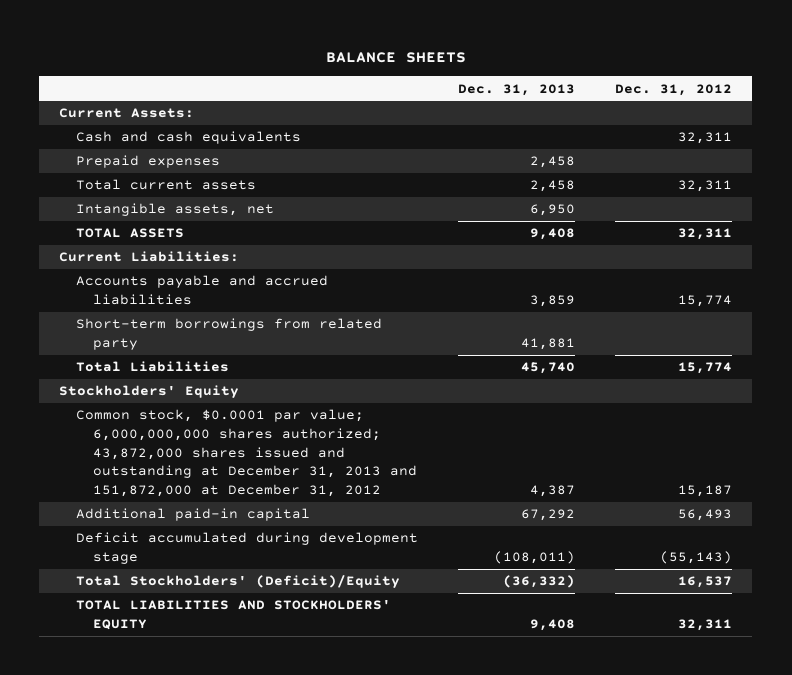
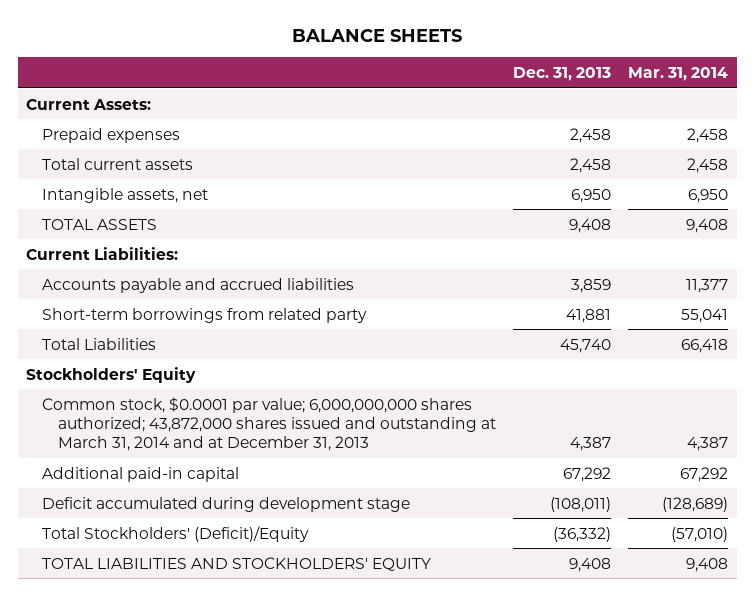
- | Dec. 31, 2013 | Dec. 31, 2012
+ | Dec. 31, 2013 | Mar. 31, 2014
- Cash and cash equivalents | | 32,311
- Common stock, $0.0001 par value; 6,000,000,000 shares authorized; 43,872,000 shares issued and outstanding at December 31, 2013 and 151,872,000 at December 31, 2012 | 4,387 | 15,187
+ Common stock, $0.0001 par value; 6,000,000,000 shares authorized; 43,872,000 shares issued and outstanding at March 31, 2014 and at December 31, 2013 | 4,387 | 4,387

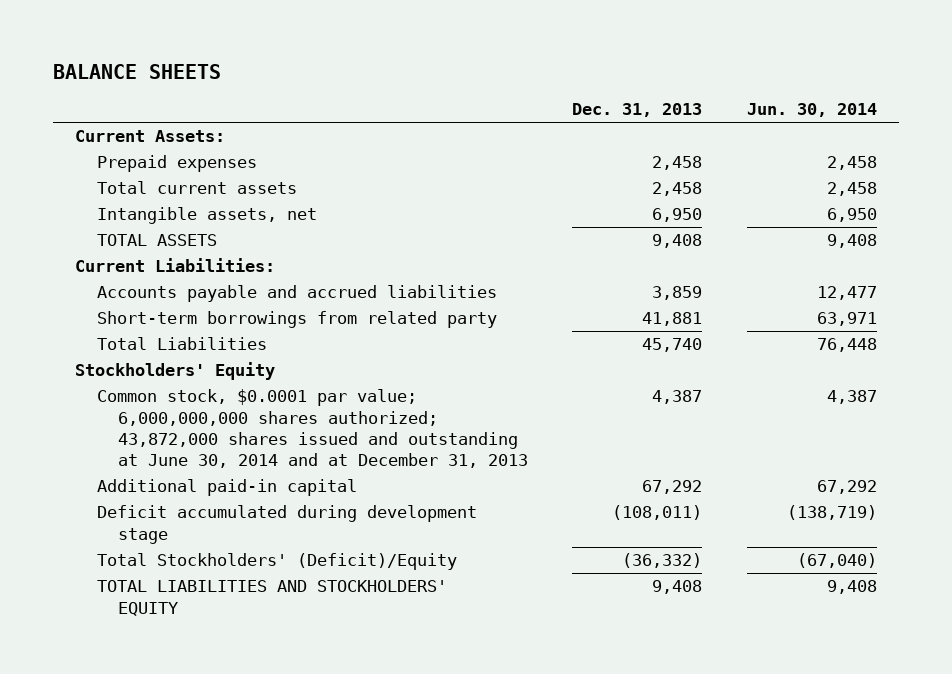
- | Dec. 31, 2013 | Mar. 31, 2014
+ | Dec. 31, 2013 | Jun. 30, 2014
- Common stock, $0.0001 par value; 6,000,000,000 shares authorized; 43,872,000 shares issued and outstanding at March 31, 2014 and at December 31, 2013 | 4,387 | 4,387
+ Common stock, $0.0001 par value; 6,000,000,000 shares authorized; 43,872,000 shares issued and outstanding at June 30, 2014 and at December 31, 2013 | 4,387 | 4,387

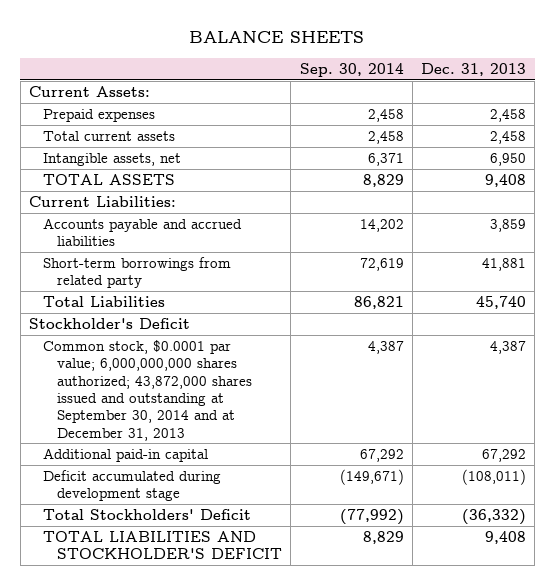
- | Dec. 31, 2013 | Jun. 30, 2014
+ | Sep. 30, 2014 | Dec. 31, 2013
- Stockholders' Equity
- Common stock, $0.0001 par value; 6,000,000,000 shares authorized; 43,872,000 shares issued and outstanding at June 30, 2014 and at December 31, 2013 | 4,387 | 4,387
+ Stockholder's Deficit
+ Common stock, $0.0001 par value; 6,000,000,000 shares authorized; 43,872,000 shares issued and outstanding at September 30, 2014 and at December 31, 2013 | 4,387 | 4,387
- Total Stockholders' (Deficit)/Equity | (36,332) | (67,040)
- TOTAL LIABILITIES AND STOCKHOLDERS' EQUITY | 9,408 | 9,408
+ Total Stockholders' Deficit | (77,992) | (36,332)
+ TOTAL LIABILITIES AND STOCKHOLDER'S DEFICIT | 8,829 | 9,408

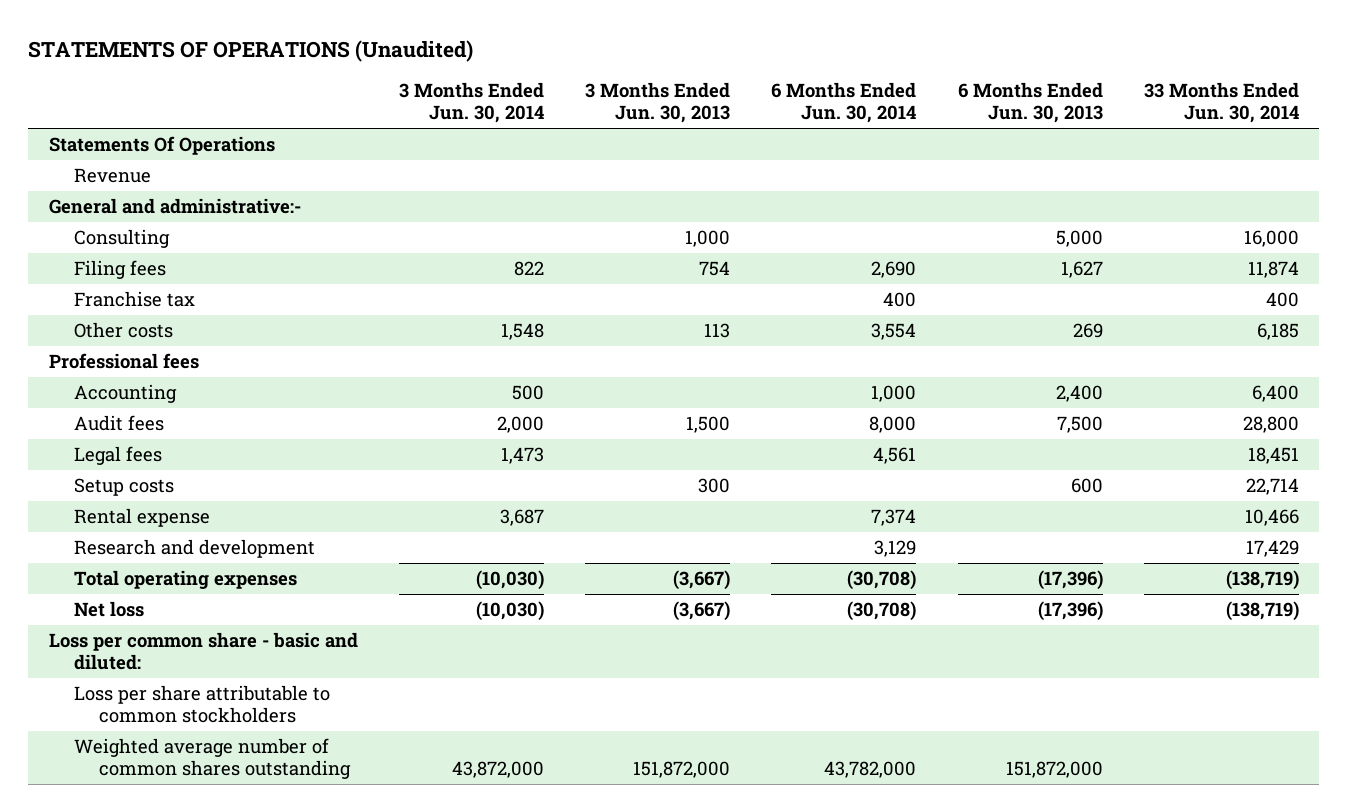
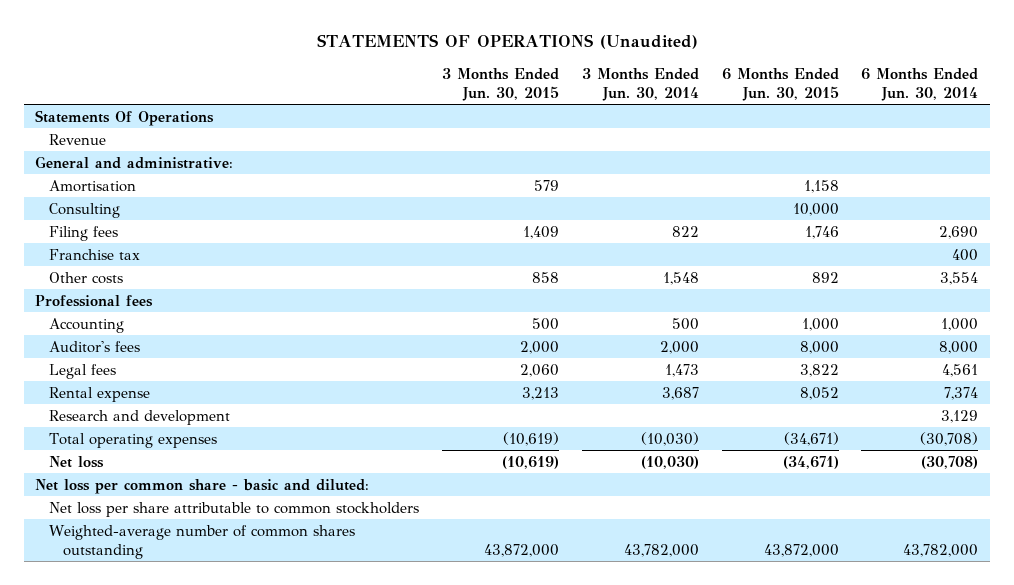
- | 3 Months Ended Jun. 30, 2014 | 3 Months Ended Jun. 30, 2013 | 6 Months Ended Jun. 30, 2014 | 6 Months Ended Jun. 30, 2013 | 33 Months Ended Jun. 30, 2014
+ | 3 Months Ended Jun. 30, 2015 | 3 Months Ended Jun. 30, 2014 | 6 Months Ended Jun. 30, 2015 | 6 Months Ended Jun. 30, 2014
- General and administrative:-
+ General and administrative:
+ Amortisation | 579 | | 1,158 |
- Audit fees | 2,000 | 1,500 | 8,000 | 7,500 | 28,800
+ Auditor's fees | 2,000 | 2,000 | 8,000 | 8,000
- Setup costs | | 300 | | 600 | 22,714
- Loss per common share - basic and diluted:
- Loss per share attributable to common stockholders
- Weighted average number of common shares outstanding | 43,872,000 | 151,872,000 | 43,782,000 | 151,872,000 |
+ Net loss per common share - basic and diluted:
+ Net loss per share attributable to common stockholders
+ Weighted-average number of common shares outstanding | 43,872,000 | 43,782,000 | 43,872,000 | 43,782,000

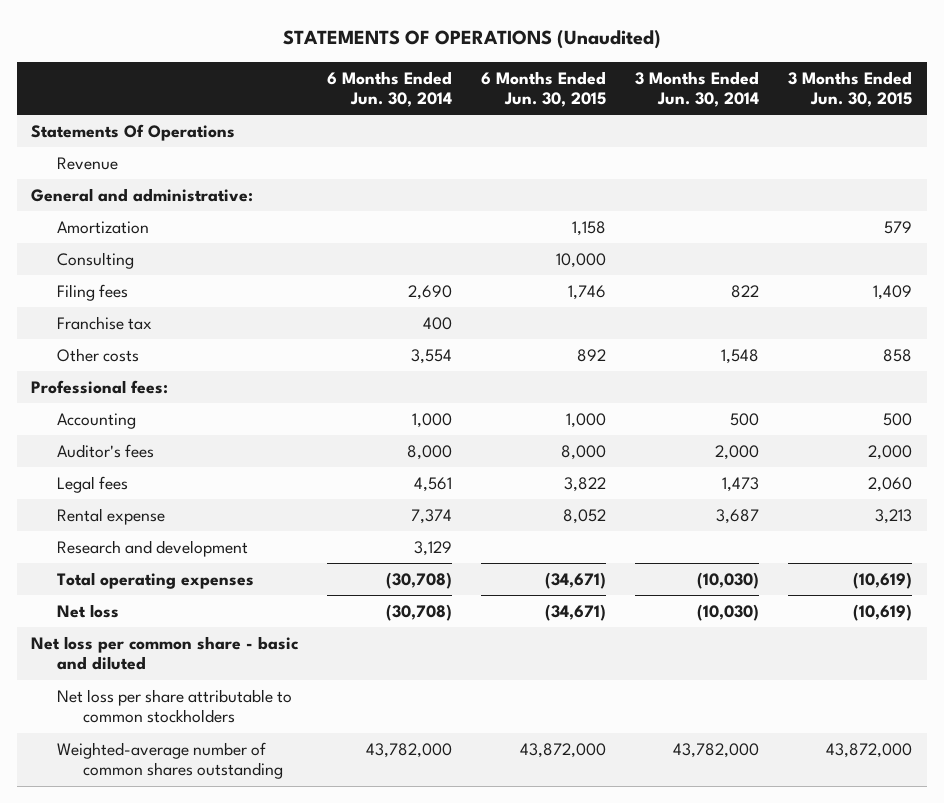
- | 3 Months Ended Jun. 30, 2015 | 3 Months Ended Jun. 30, 2014 | 6 Months Ended Jun. 30, 2015 | 6 Months Ended Jun. 30, 2014
+ | 6 Months Ended Jun. 30, 2014 | 6 Months Ended Jun. 30, 2015 | 3 Months Ended Jun. 30, 2014 | 3 Months Ended Jun. 30, 2015
- Amortisation | 579 | | 1,158 |
+ Amortization | | 1,158 | | 579
- Professional fees
+ Professional fees:
- Net loss per common share - basic and diluted:
+ Net loss per common share - basic and diluted

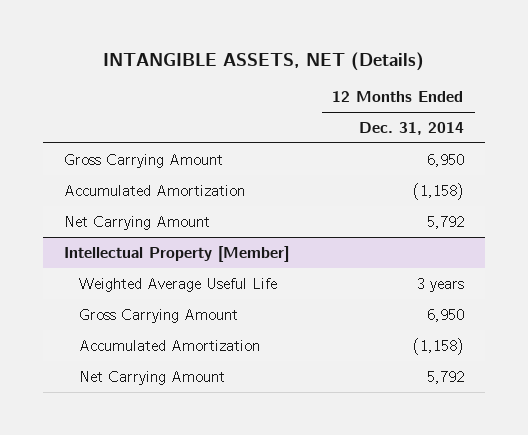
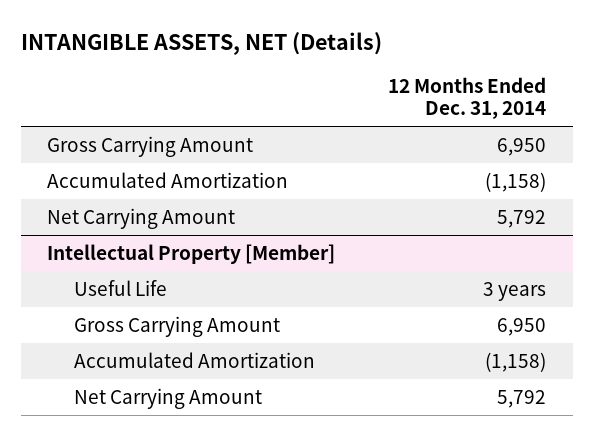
@ Intellectual Property [Member]
- Weighted Average Useful Life | 3 years
+ Useful Life | 3 years

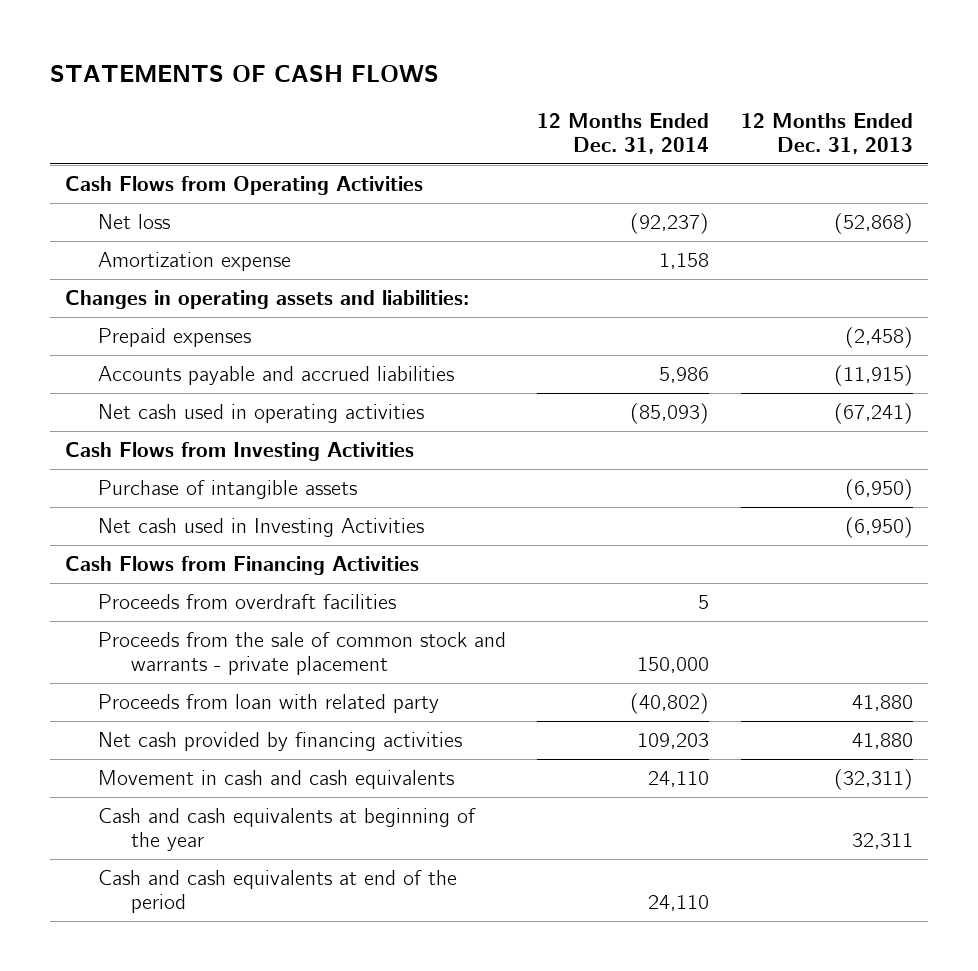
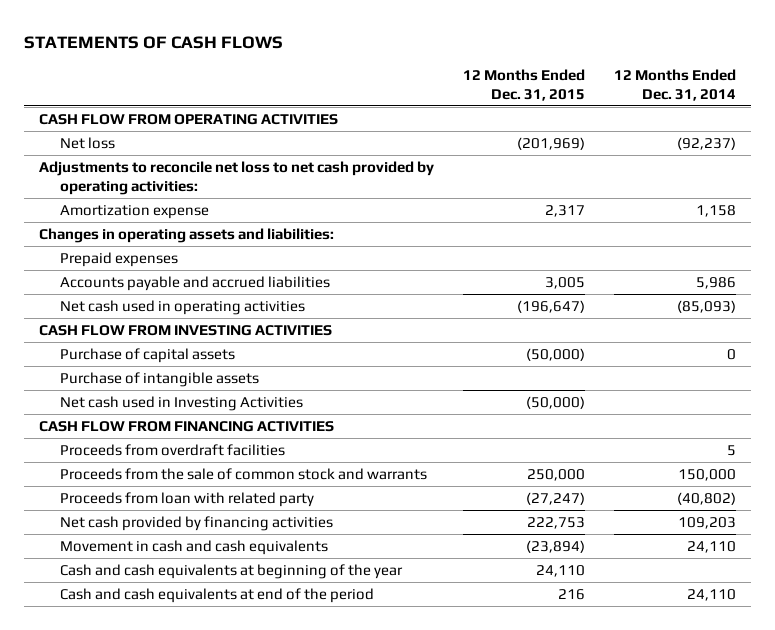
- | 12 Months Ended Dec. 31, 2014 | 12 Months Ended Dec. 31, 2013
+ | 12 Months Ended Dec. 31, 2015 | 12 Months Ended Dec. 31, 2014
- Cash Flows from Operating Activities
+ CASH FLOW FROM OPERATING ACTIVITIES
+ Adjustments to reconcile net loss to net cash provided by operating activities:
- Cash Flows from Investing Activities
+ CASH FLOW FROM INVESTING ACTIVITIES
+ Purchase of capital assets | (50,000) | 0
- Cash Flows from Financing Activities
+ CASH FLOW FROM FINANCING ACTIVITIES
- Proceeds from the sale of common stock and warrants - private placement | 150,000 |
+ Proceeds from the sale of common stock and warrants | 250,000 | 150,000

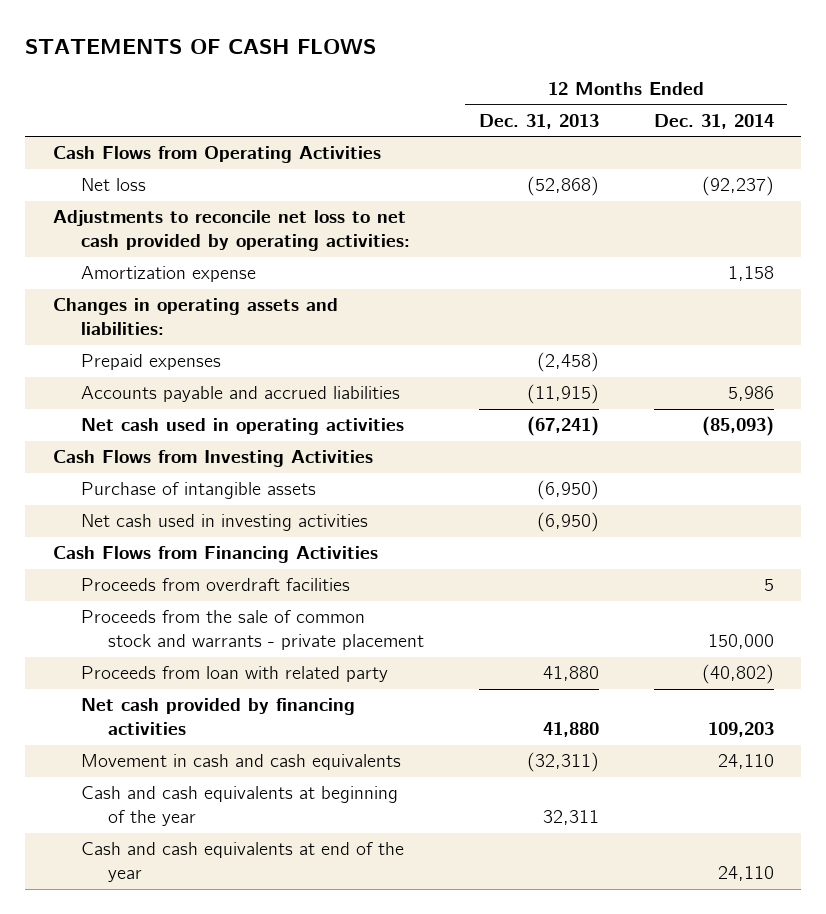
- | 12 Months Ended Dec. 31, 2015 | 12 Months Ended Dec. 31, 2014
+ | 12 Months Ended Dec. 31, 2013 | 12 Months Ended Dec. 31, 2014
- CASH FLOW FROM OPERATING ACTIVITIES
+ Cash Flows from Operating Activities
- CASH FLOW FROM INVESTING ACTIVITIES
- Purchase of capital assets | (50,000) | 0
+ Cash Flows from Investing Activities
- Net cash used in Investing Activities | (50,000) |
- CASH FLOW FROM FINANCING ACTIVITIES
+ Net cash used in investing activities | (6,950) |
+ Cash Flows from Financing Activities
- Proceeds from the sale of common stock and warrants | 250,000 | 150,000
+ Proceeds from the sale of common stock and warrants - private placement | | 150,000
- Cash and cash equivalents at end of the period | 216 | 24,110
+ Cash and cash equivalents at end of the year | | 24,110

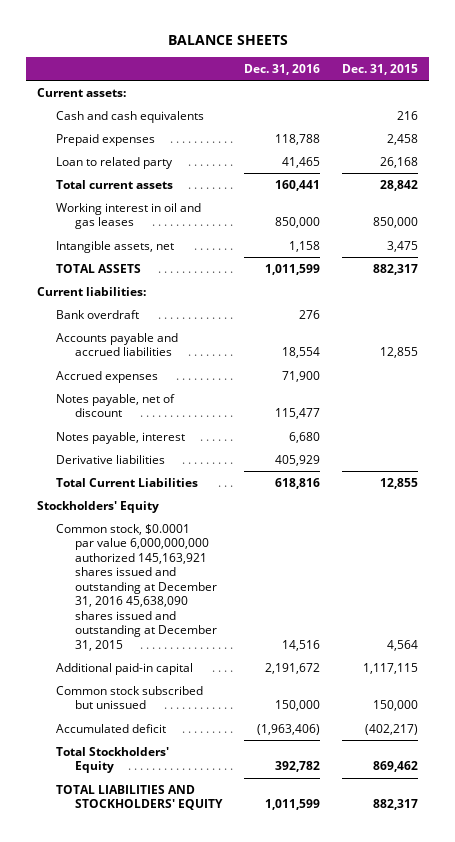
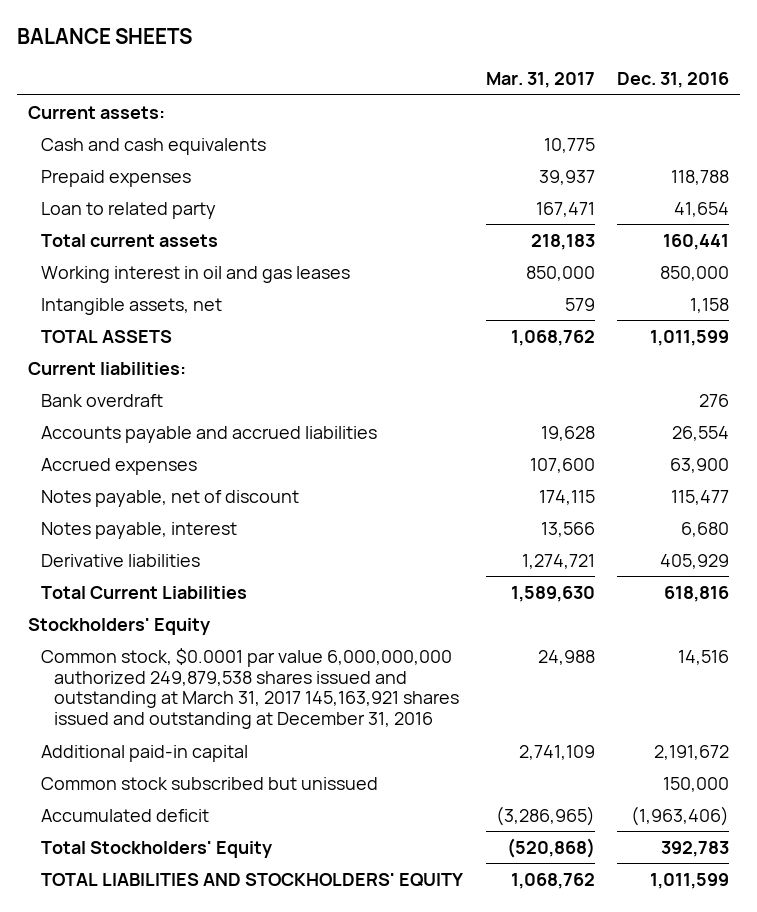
- | Dec. 31, 2016 | Dec. 31, 2015
+ | Mar. 31, 2017 | Dec. 31, 2016
- Loan to related party | 41,465 | 26,168
+ Loan to related party | 167,471 | 41,654
- Accounts payable and accrued liabilities | 18,554 | 12,855
- Accrued expenses | 71,900 |
+ Accounts payable and accrued liabilities | 19,628 | 26,554
+ Accrued expenses | 107,600 | 63,900
- Common stock, $0.0001 par value 6,000,000,000 authorized 145,163,921 shares issued and outstanding at December 31, 2016 45,638,090 shares issued and outstanding at December 31, 2015 | 14,516 | 4,564
+ Common stock, $0.0001 par value 6,000,000,000 authorized 249,879,538 shares issued and outstanding at March 31, 2017 145,163,921 shares issued and outstanding at December 31, 2016 | 24,988 | 14,516
- Total Stockholders' Equity | 392,782 | 869,462
+ Total Stockholders' Equity | (520,868) | 392,783

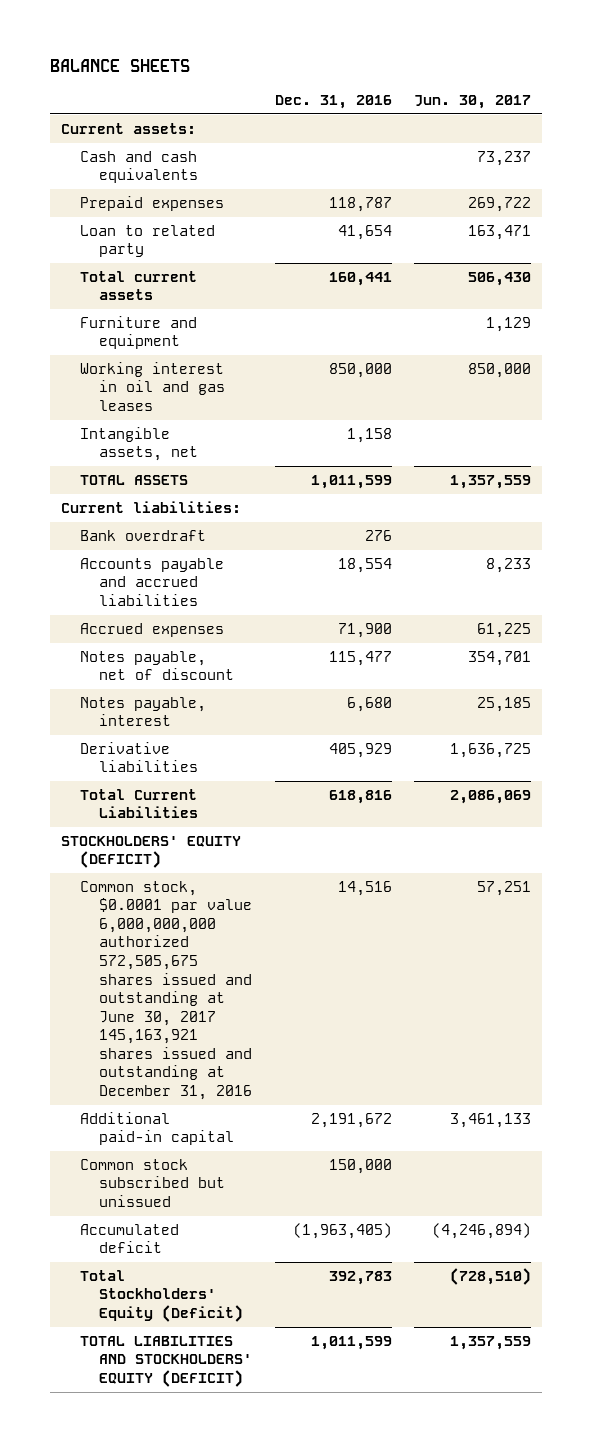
- | Mar. 31, 2017 | Dec. 31, 2016
+ | Dec. 31, 2016 | Jun. 30, 2017
- Prepaid expenses | 39,937 | 118,788
+ Prepaid expenses | 118,787 | 269,722
+ Furniture and equipment | | 1,129
- Accounts payable and accrued liabilities | 19,628 | 26,554
- Accrued expenses | 107,600 | 63,900
+ Accounts payable and accrued liabilities | 18,554 | 8,233
+ Accrued expenses | 71,900 | 61,225
- Stockholders' Equity
- Common stock, $0.0001 par value 6,000,000,000 authorized 249,879,538 shares issued and outstanding at March 31, 2017 145,163,921 shares issued and outstanding at December 31, 2016 | 24,988 | 14,516
+ STOCKHOLDERS' EQUITY (DEFICIT)
+ Common stock, $0.0001 par value 6,000,000,000 authorized 572,505,675 shares issued and outstanding at June 30, 2017 145,163,921 shares issued and outstanding at December 31, 2016 | 14,516 | 57,251
- Accumulated deficit | (3,286,965) | (1,963,406)
- Total Stockholders' Equity | (520,868) | 392,783
- TOTAL LIABILITIES AND STOCKHOLDERS' EQUITY | 1,068,762 | 1,011,599
+ Accumulated deficit | (1,963,405) | (4,246,894)
+ Total Stockholders' Equity (Deficit) | 392,783 | (728,510)
+ TOTAL LIABILITIES AND STOCKHOLDERS' EQUITY (DEFICIT) | 1,011,599 | 1,357,559

